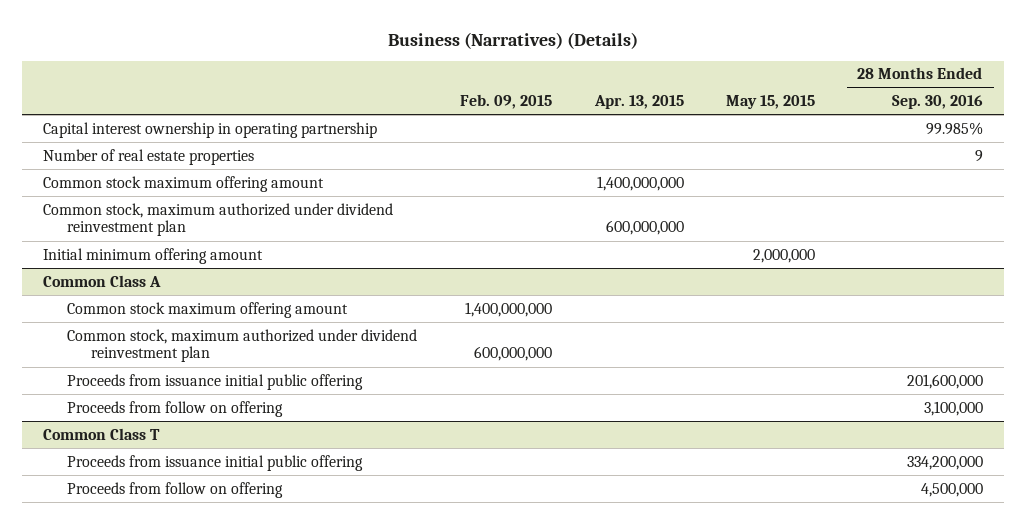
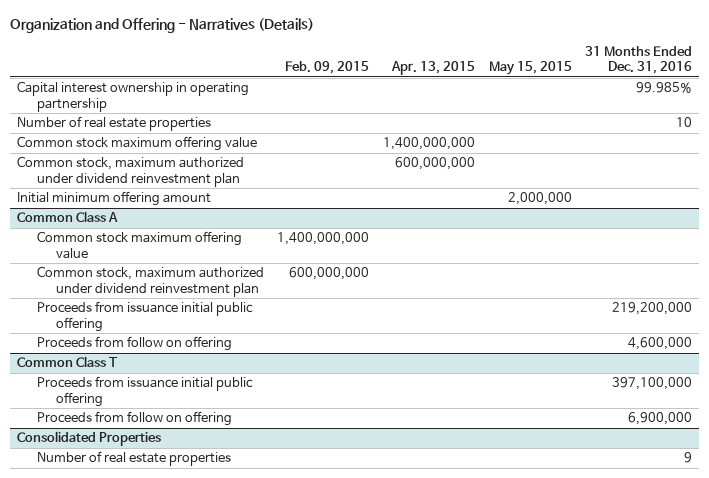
- Business (Narratives) (Details)
+ Organization and Offering - Narratives (Details)
- | Feb. 09, 2015 | Apr. 13, 2015 | May 15, 2015 | 28 Months Ended Sep. 30, 2016
+ | Feb. 09, 2015 | Apr. 13, 2015 | May 15, 2015 | 31 Months Ended Dec. 31, 2016
- Common stock maximum offering amount | | 1,400,000,000 | |
+ Common stock maximum offering value | | 1,400,000,000 | |
@ Common Class A
- Common stock maximum offering amount | 1,400,000,000 | | |
+ Common stock maximum offering value | 1,400,000,000 | | |
+ Consolidated Properties
+ Number of real estate properties | | | | 9

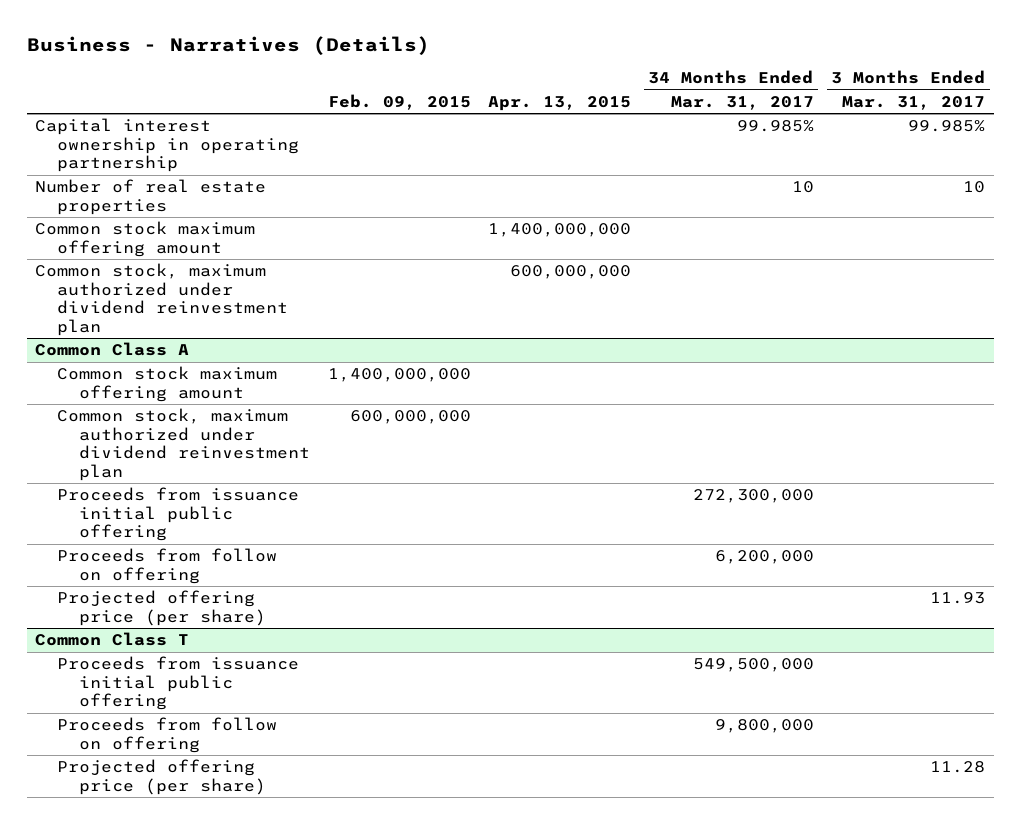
- Organization and Offering - Narratives (Details)
+ Business - Narratives (Details)
- | Feb. 09, 2015 | Apr. 13, 2015 | May 15, 2015 | 31 Months Ended Dec. 31, 2016
+ | Feb. 09, 2015 | Apr. 13, 2015 | 34 Months Ended Mar. 31, 2017 | 3 Months Ended Mar. 31, 2017
- Common stock maximum offering value | | 1,400,000,000 | |
+ Common stock maximum offering amount | | 1,400,000,000 | |
- Initial minimum offering amount | | | 2,000,000 |
@ Common Class A
- Common stock maximum offering value | 1,400,000,000 | | |
+ Common stock maximum offering amount | 1,400,000,000 | | |
+ Projected offering price (per share) | | | | 11.93
- Consolidated Properties
- Number of real estate properties | | | | 9
@ Common Class T
+ Projected offering price (per share) | | | | 11.28

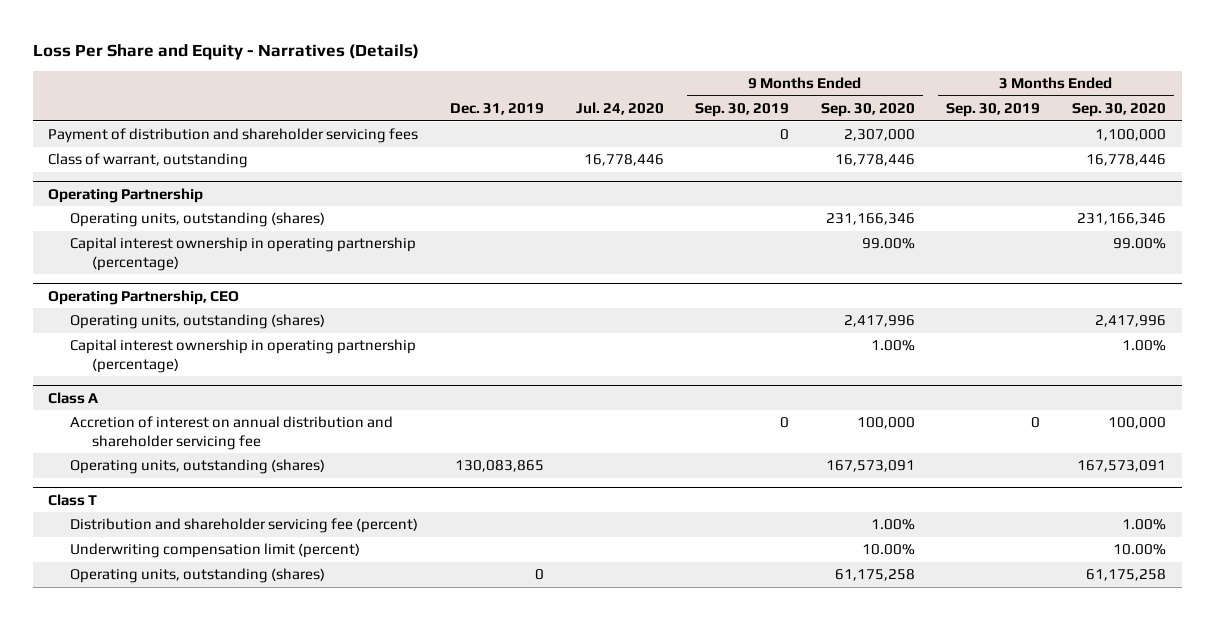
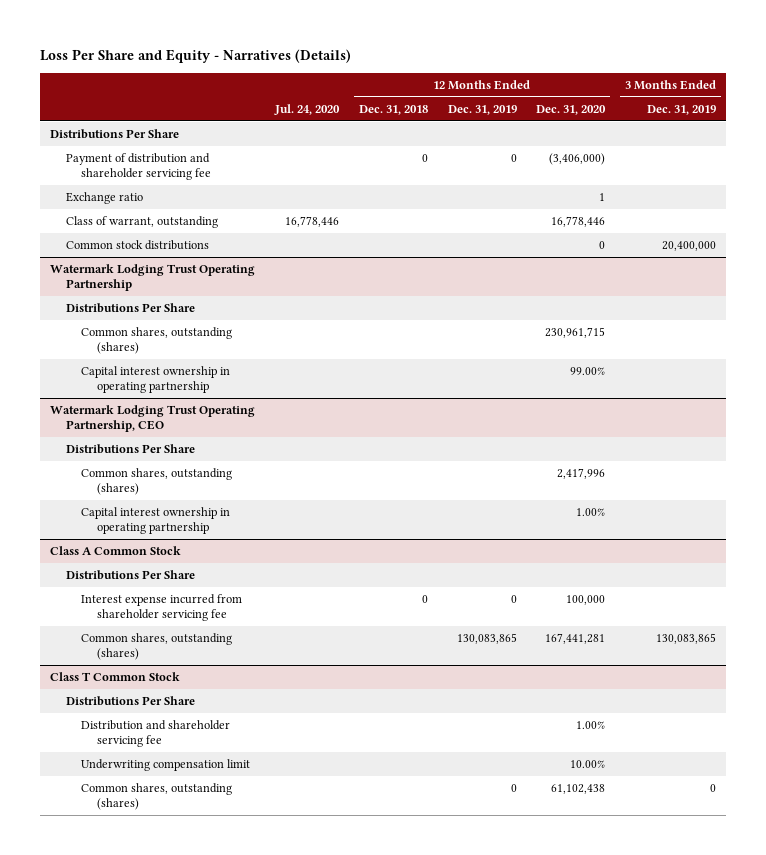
- | Dec. 31, 2019 | Jul. 24, 2020 | 9 Months Ended Sep. 30, 2019 | 9 Months Ended Sep. 30, 2020 | 3 Months Ended Sep. 30, 2019 | 3 Months Ended Sep. 30, 2020
+ | Jul. 24, 2020 | 12 Months Ended Dec. 31, 2018 | 12 Months Ended Dec. 31, 2019 | 12 Months Ended Dec. 31, 2020 | 3 Months Ended Dec. 31, 2019
- Payment of distribution and shareholder servicing fees | | | 0 | 2,307,000 | | 1,100,000
+ Distributions Per Share
+ Payment of distribution and shareholder servicing fee | | 0 | 0 | (3,406,000) |
+ Exchange ratio | | | | 1 |
- Operating Partnership
- Operating units, outstanding (shares) | | | | 231,166,346 | | 231,166,346
- Capital interest ownership in operating partnership (percentage) | | | | 99.00% | | 99.00%
- Operating Partnership, CEO
- Operating units, outstanding (shares) | | | | 2,417,996 | | 2,417,996
- Capital interest ownership in operating partnership (percentage) | | | | 1.00% | | 1.00%
- Class A
- Accretion of interest on annual distribution and shareholder servicing fee | | | 0 | 100,000 | 0 | 100,000
- Operating units, outstanding (shares) | 130,083,865 | | | 167,573,091 | | 167,573,091
- Class T
- Distribution and shareholder servicing fee (percent) | | | | 1.00% | | 1.00%
- Underwriting compensation limit (percent) | | | | 10.00% | | 10.00%
- Operating units, outstanding (shares) | 0 | | | 61,175,258 | | 61,175,258
+ Common stock distributions | | | | 0 | 20,400,000
+ Watermark Lodging Trust Operating Partnership
+ Distributions Per Share
+ Common shares, outstanding (shares) | | | | 230,961,715 |
+ Capital interest ownership in operating partnership | | | | 99.00% |
+ Watermark Lodging Trust Operating Partnership, CEO
+ Distributions Per Share
+ Common shares, outstanding (shares) | | | | 2,417,996 |
+ Capital interest ownership in operating partnership | | | | 1.00% |
+ Class A Common Stock
+ Distributions Per Share
+ Interest expense incurred from shareholder servicing fee | | 0 | 0 | 100,000 |
+ Common shares, outstanding (shares) | | | 130,083,865 | 167,441,281 | 130,083,865
+ Class T Common Stock
+ Distributions Per Share
+ Distribution and shareholder servicing fee | | | | 1.00% |
+ Underwriting compensation limit | | | | 10.00% |
+ Common shares, outstanding (shares) | | | 0 | 61,102,438 | 0

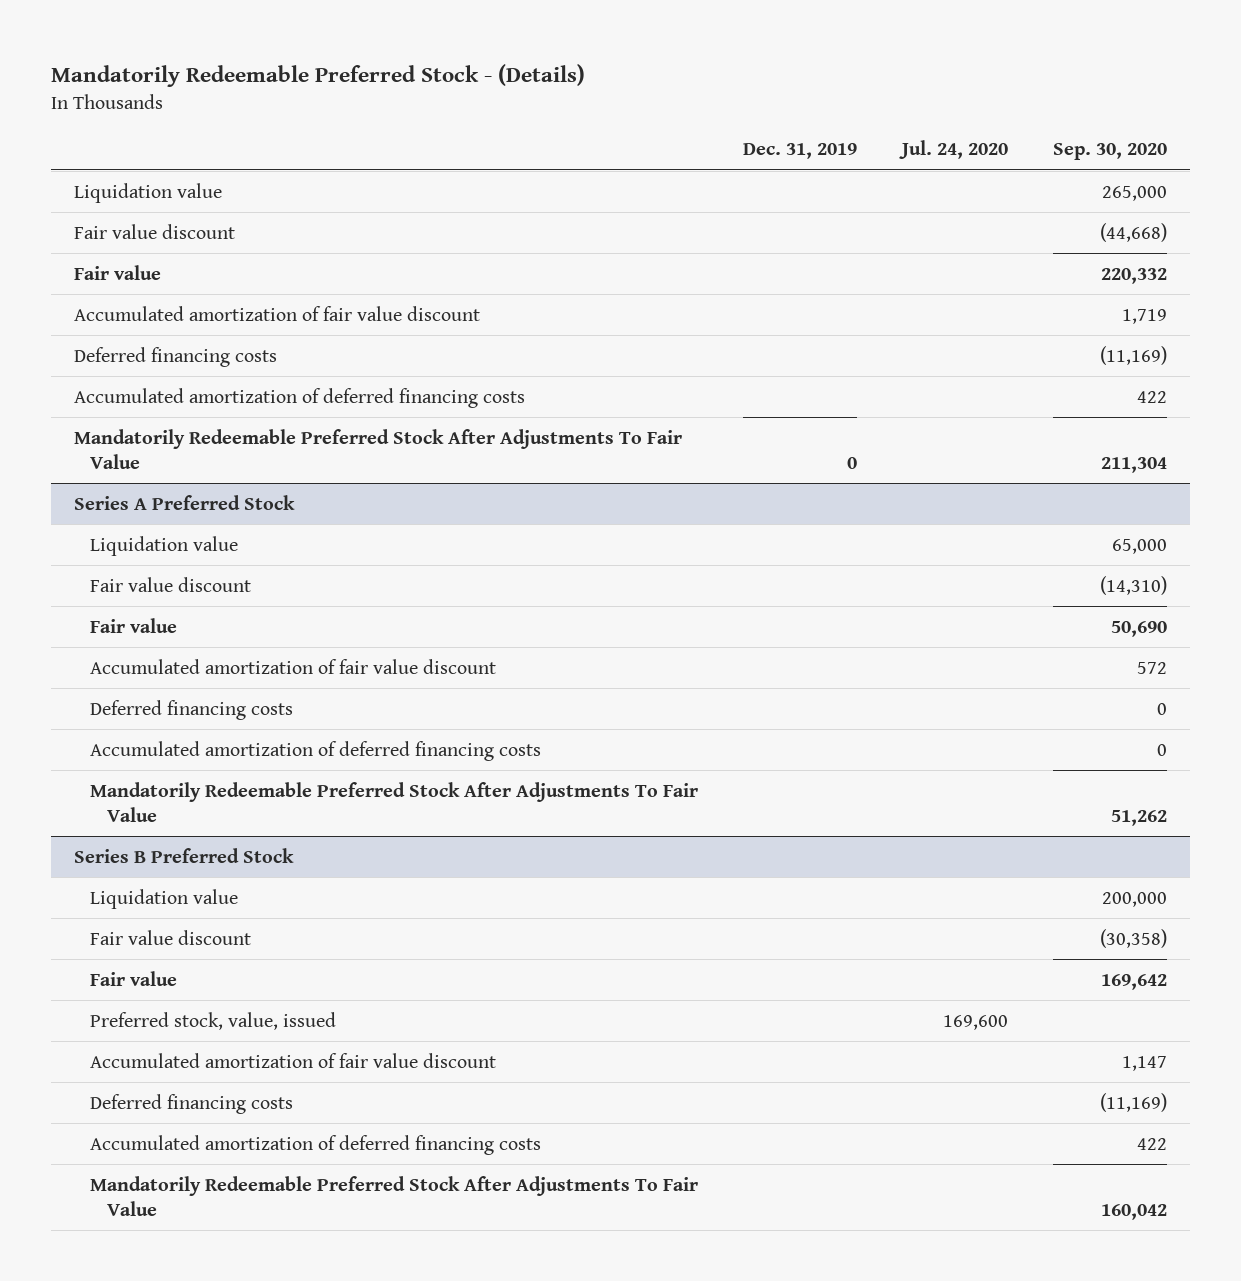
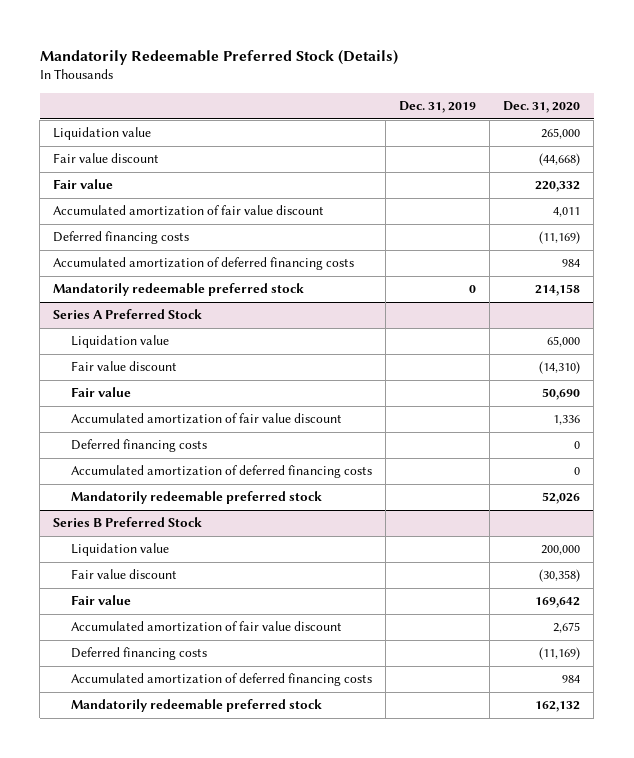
- Mandatorily Redeemable Preferred Stock - (Details)
+ Mandatorily Redeemable Preferred Stock (Details)
- | Dec. 31, 2019 | Jul. 24, 2020 | Sep. 30, 2020
+ | Dec. 31, 2019 | Dec. 31, 2020
- Mandatorily Redeemable Preferred Stock After Adjustments To Fair Value | 0 | | 211,304
+ Mandatorily redeemable preferred stock | 0 | 214,158
@ Series A Preferred Stock
- Mandatorily Redeemable Preferred Stock After Adjustments To Fair Value | | | 51,262
+ Mandatorily redeemable preferred stock | | 52,026
@ Series B Preferred Stock
- Preferred stock, value, issued | | 169,600 |
- Mandatorily Redeemable Preferred Stock After Adjustments To Fair Value | | | 160,042
+ Mandatorily redeemable preferred stock | | 162,132

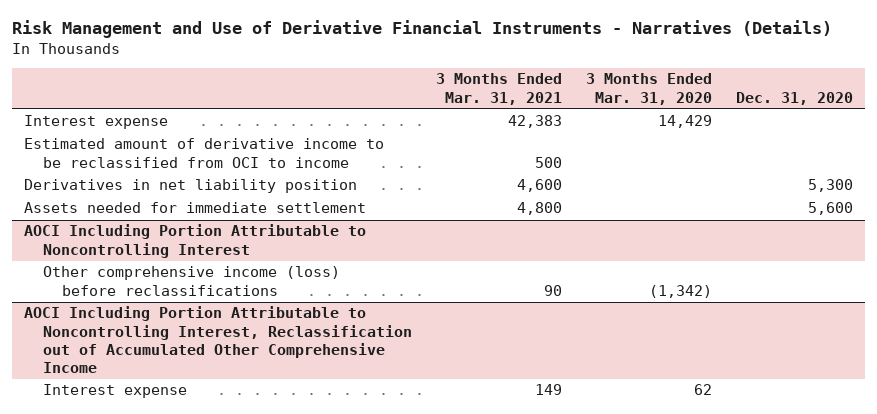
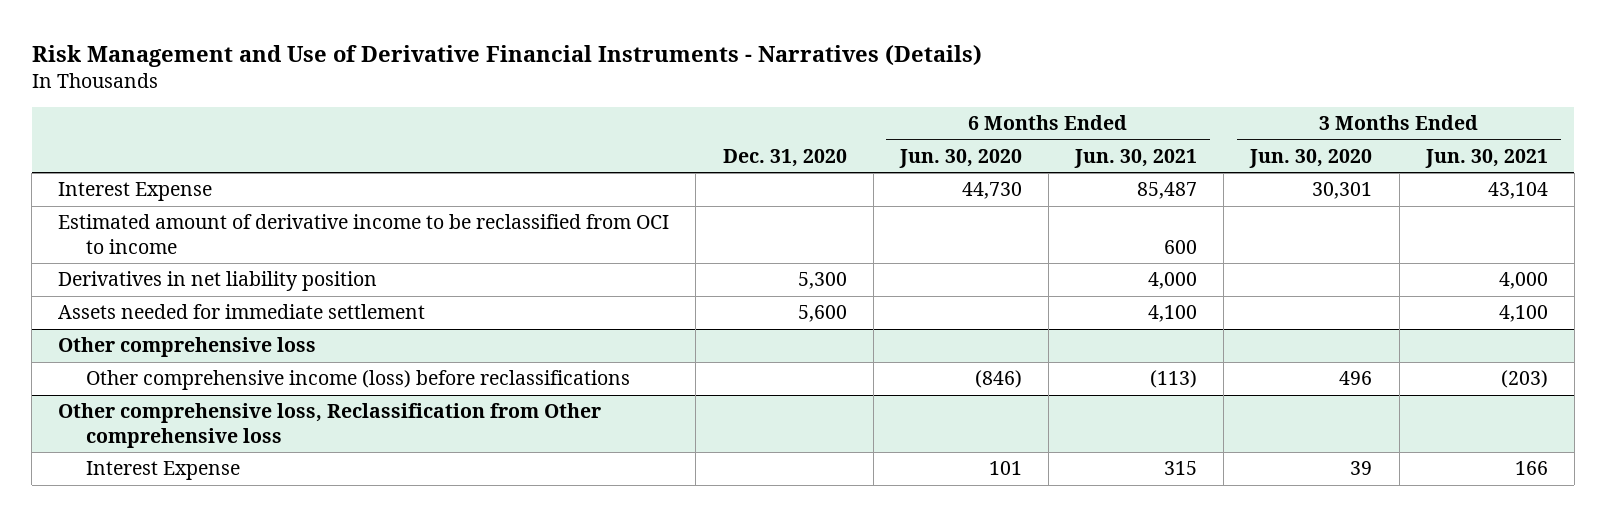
- | 3 Months Ended Mar. 31, 2021 | 3 Months Ended Mar. 31, 2020 | Dec. 31, 2020
+ | Dec. 31, 2020 | 6 Months Ended Jun. 30, 2020 | 6 Months Ended Jun. 30, 2021 | 3 Months Ended Jun. 30, 2020 | 3 Months Ended Jun. 30, 2021
- Interest expense | 42,383 | 14,429 |
+ Interest Expense | | 44,730 | 85,487 | 30,301 | 43,104
- AOCI Including Portion Attributable to Noncontrolling Interest
+ Other comprehensive loss
- AOCI Including Portion Attributable to Noncontrolling Interest, Reclassification out of Accumulated Other Comprehensive Income
- Interest expense | 149 | 62 |
+ Other comprehensive loss, Reclassification from Other comprehensive loss
+ Interest Expense | | 101 | 315 | 39 | 166

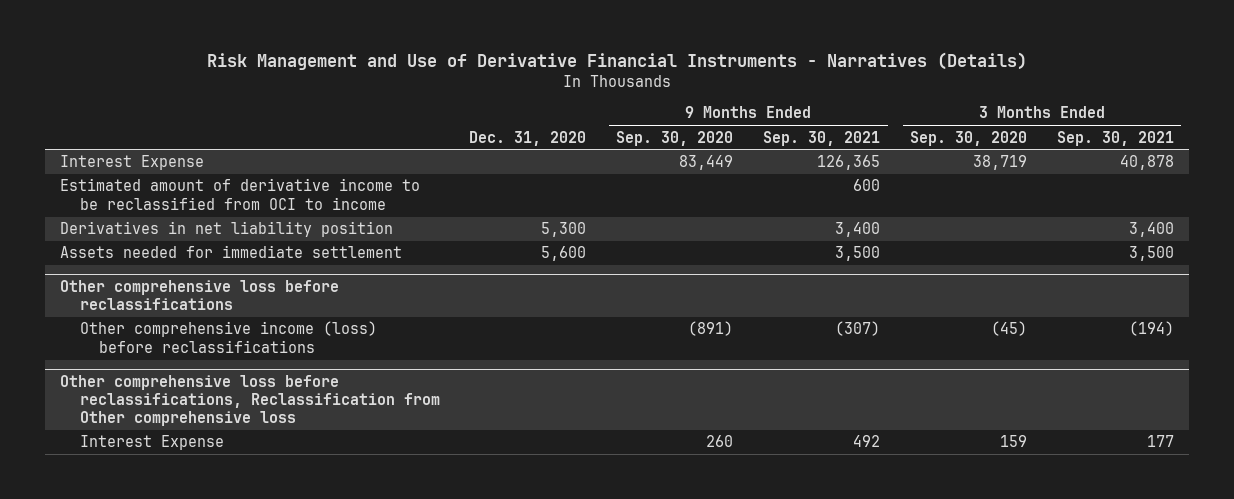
- | Dec. 31, 2020 | 6 Months Ended Jun. 30, 2020 | 6 Months Ended Jun. 30, 2021 | 3 Months Ended Jun. 30, 2020 | 3 Months Ended Jun. 30, 2021
+ | Dec. 31, 2020 | 9 Months Ended Sep. 30, 2020 | 9 Months Ended Sep. 30, 2021 | 3 Months Ended Sep. 30, 2020 | 3 Months Ended Sep. 30, 2021
- Other comprehensive loss
+ Other comprehensive loss before reclassifications
- Other comprehensive loss, Reclassification from Other comprehensive loss
+ Other comprehensive loss before reclassifications, Reclassification from Other comprehensive loss

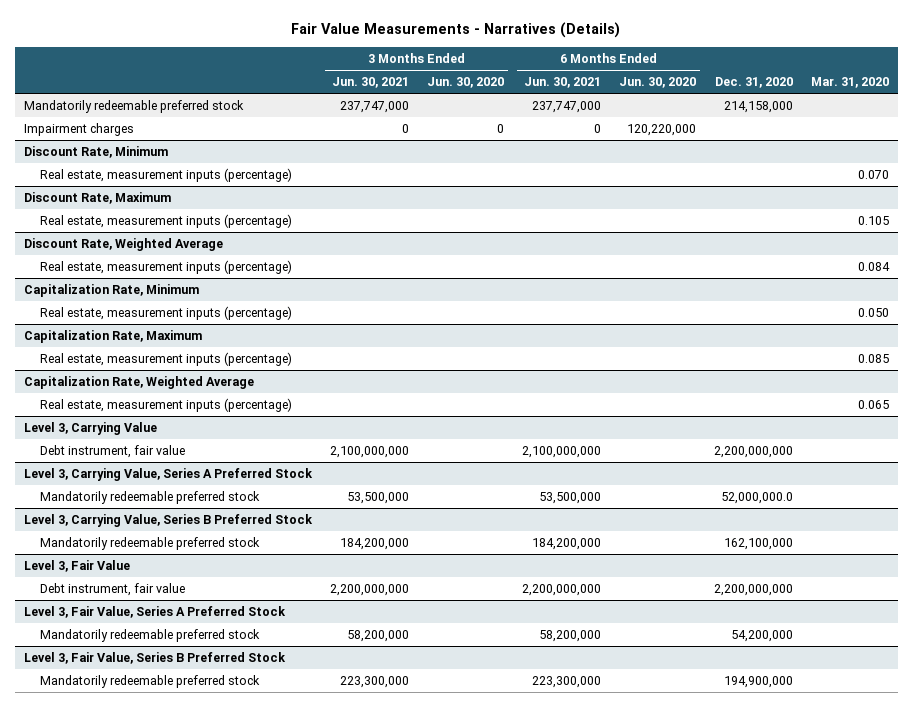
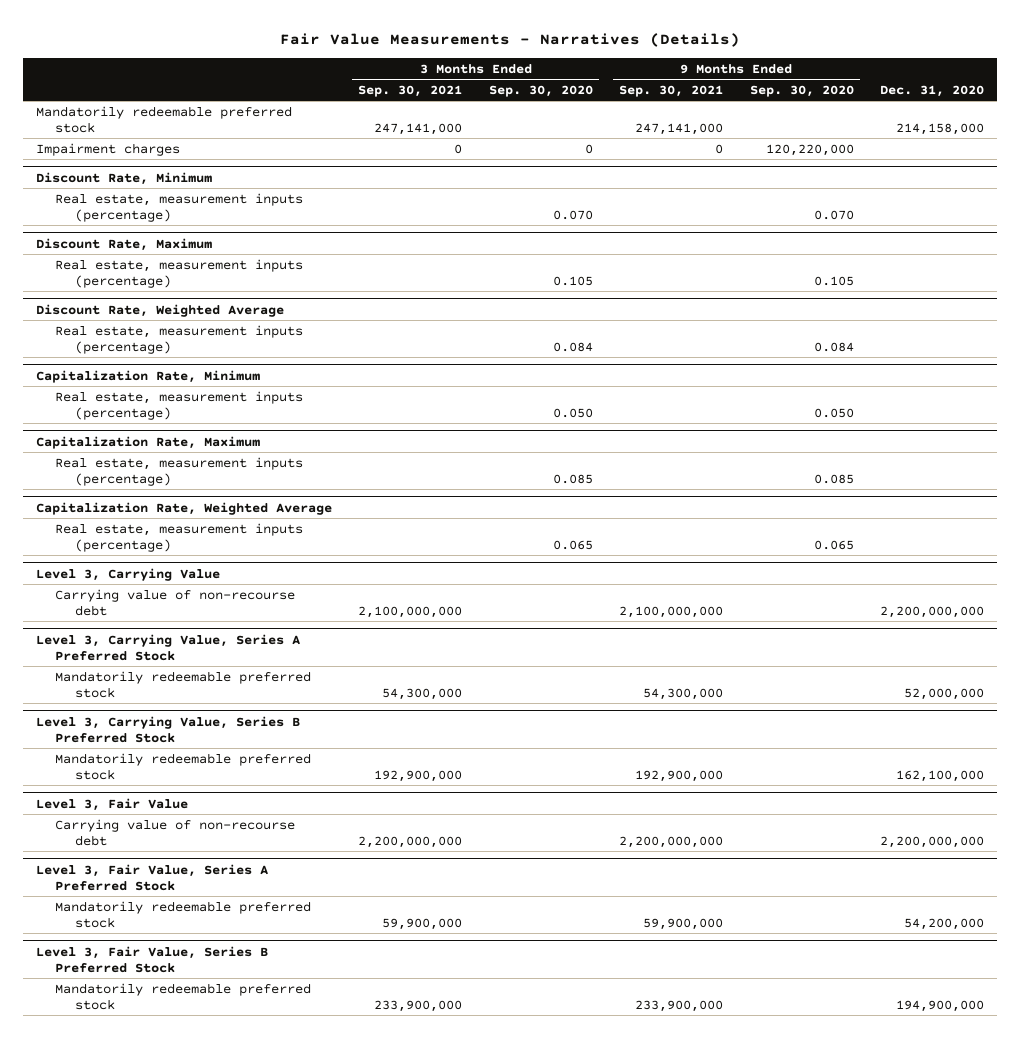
- | 3 Months Ended Jun. 30, 2021 | 3 Months Ended Jun. 30, 2020 | 6 Months Ended Jun. 30, 2021 | 6 Months Ended Jun. 30, 2020 | Dec. 31, 2020 | Mar. 31, 2020
+ | 3 Months Ended Sep. 30, 2021 | 3 Months Ended Sep. 30, 2020 | 9 Months Ended Sep. 30, 2021 | 9 Months Ended Sep. 30, 2020 | Dec. 31, 2020
@ Level 3, Carrying Value
- Debt instrument, fair value | 2,100,000,000 | | 2,100,000,000 | | 2,200,000,000 |
+ Carrying value of non-recourse debt | 2,100,000,000 | | 2,100,000,000 | | 2,200,000,000
@ Level 3, Carrying Value, Series A Preferred Stock
- Mandatorily redeemable preferred stock | 53,500,000 | | 53,500,000 | | 52,000,000.0 |
+ Mandatorily redeemable preferred stock | 54,300,000 | | 54,300,000 | | 52,000,000
@ Level 3, Fair Value
- Debt instrument, fair value | 2,200,000,000 | | 2,200,000,000 | | 2,200,000,000 |
+ Carrying value of non-recourse debt | 2,200,000,000 | | 2,200,000,000 | | 2,200,000,000

